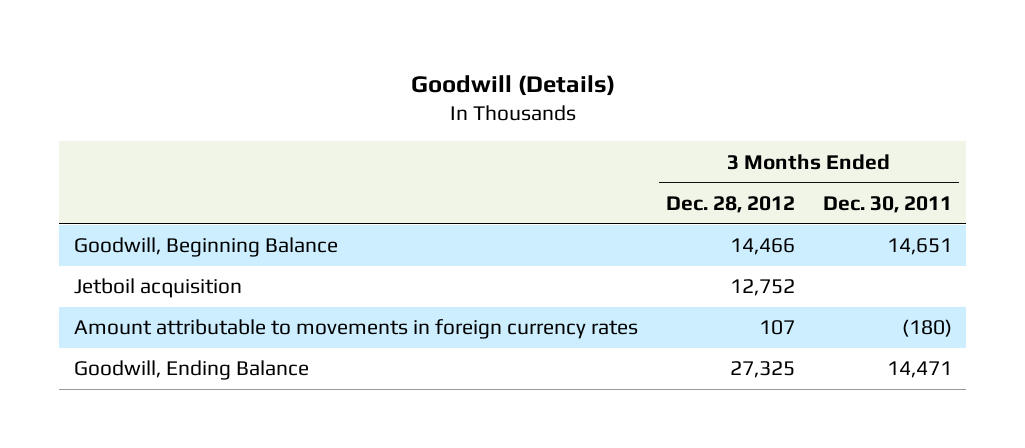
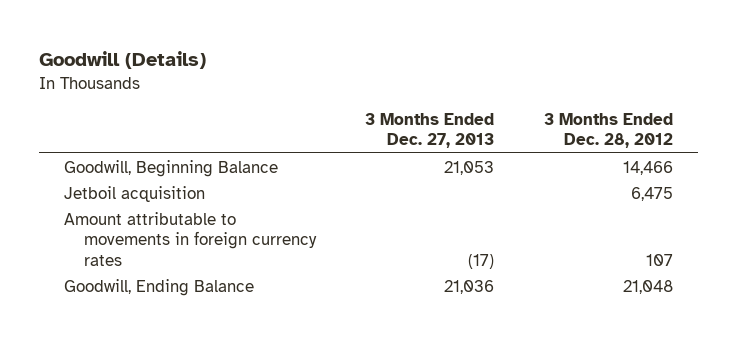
- | 3 Months Ended Dec. 28, 2012 | 3 Months Ended Dec. 30, 2011
+ | 3 Months Ended Dec. 27, 2013 | 3 Months Ended Dec. 28, 2012
- Jetboil acquisition | 12,752 |
+ Jetboil acquisition | | 6,475
- Goodwill, Ending Balance | 27,325 | 14,471
+ Goodwill, Ending Balance | 21,036 | 21,048

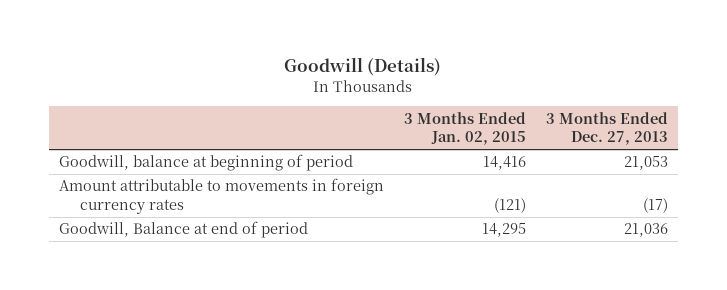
- | 3 Months Ended Dec. 27, 2013 | 3 Months Ended Dec. 28, 2012
+ | 3 Months Ended Jan. 02, 2015 | 3 Months Ended Dec. 27, 2013
- Goodwill, Beginning Balance | 21,053 | 14,466
- Jetboil acquisition | | 6,475
+ Goodwill, balance at beginning of period | 14,416 | 21,053
- Goodwill, Ending Balance | 21,036 | 21,048
+ Goodwill, Balance at end of period | 14,295 | 21,036

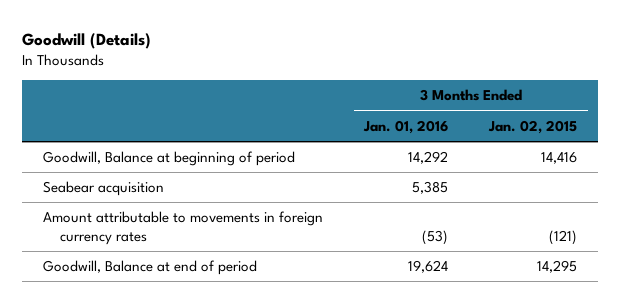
- | 3 Months Ended Jan. 02, 2015 | 3 Months Ended Dec. 27, 2013
+ | 3 Months Ended Jan. 01, 2016 | 3 Months Ended Jan. 02, 2015
- Goodwill, balance at beginning of period | 14,416 | 21,053
+ Goodwill, Balance at beginning of period | 14,292 | 14,416
+ Seabear acquisition | 5,385 |

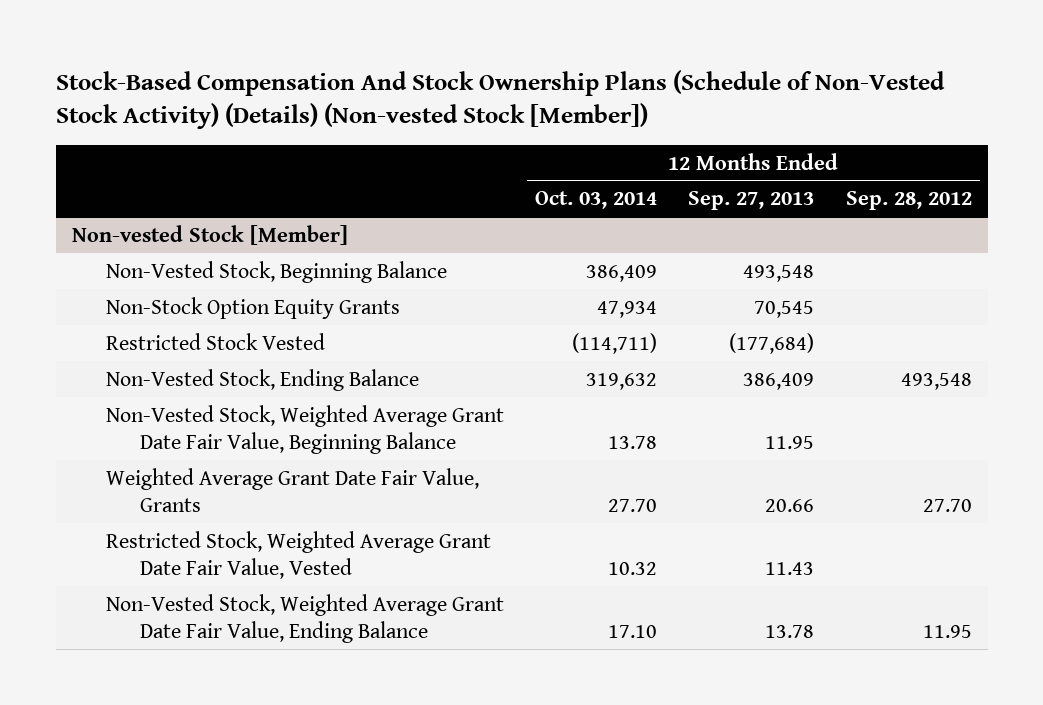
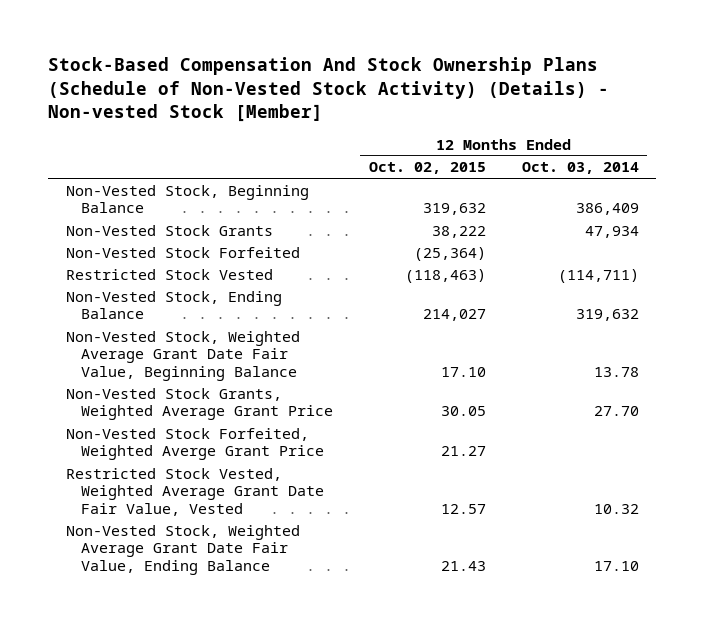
- Stock-Based Compensation And Stock Ownership Plans (Schedule of Non-Vested Stock Activity) (Details) (Non-vested Stock [Member])
+ Stock-Based Compensation And Stock Ownership Plans (Schedule of Non-Vested Stock Activity) (Details) - Non-vested Stock [Member]
- | 12 Months Ended Oct. 03, 2014 | 12 Months Ended Sep. 27, 2013 | 12 Months Ended Sep. 28, 2012
+ | 12 Months Ended Oct. 02, 2015 | 12 Months Ended Oct. 03, 2014
- Non-vested Stock [Member]
- Non-Stock Option Equity Grants | 47,934 | 70,545 |
+ Non-Vested Stock Grants | 38,222 | 47,934
+ Non-Vested Stock Forfeited | (25,364) |
- Weighted Average Grant Date Fair Value, Grants | 27.70 | 20.66 | 27.70
- Restricted Stock, Weighted Average Grant Date Fair Value, Vested | 10.32 | 11.43 |
+ Non-Vested Stock Grants, Weighted Average Grant Price | 30.05 | 27.70
+ Non-Vested Stock Forfeited, Weighted Averge Grant Price | 21.27 |
+ Restricted Stock Vested, Weighted Average Grant Date Fair Value, Vested | 12.57 | 10.32

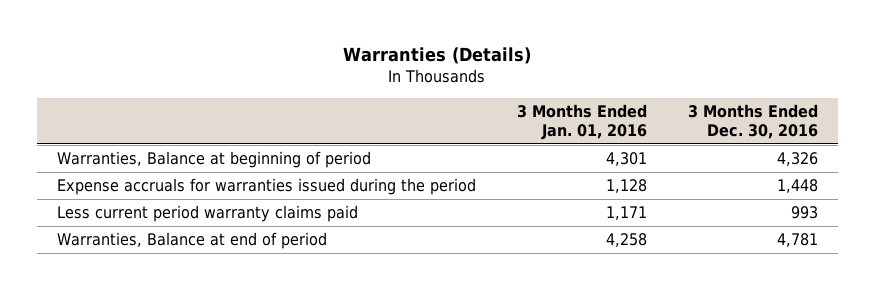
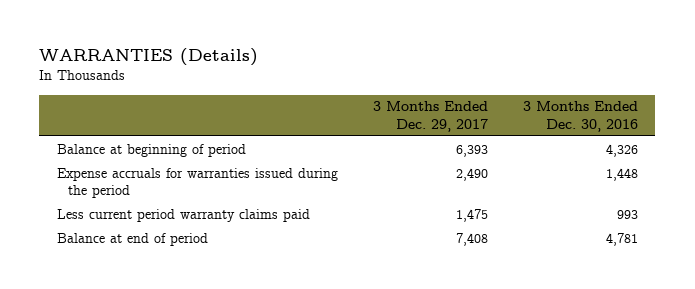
- Warranties (Details)
+ WARRANTIES (Details)
- | 3 Months Ended Jan. 01, 2016 | 3 Months Ended Dec. 30, 2016
+ | 3 Months Ended Dec. 29, 2017 | 3 Months Ended Dec. 30, 2016
- Warranties, Balance at beginning of period | 4,301 | 4,326
+ Balance at beginning of period | 6,393 | 4,326
- Warranties, Balance at end of period | 4,258 | 4,781
+ Balance at end of period | 7,408 | 4,781

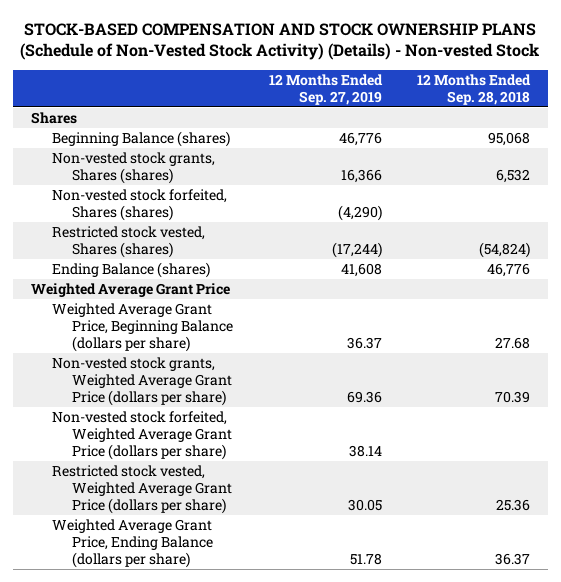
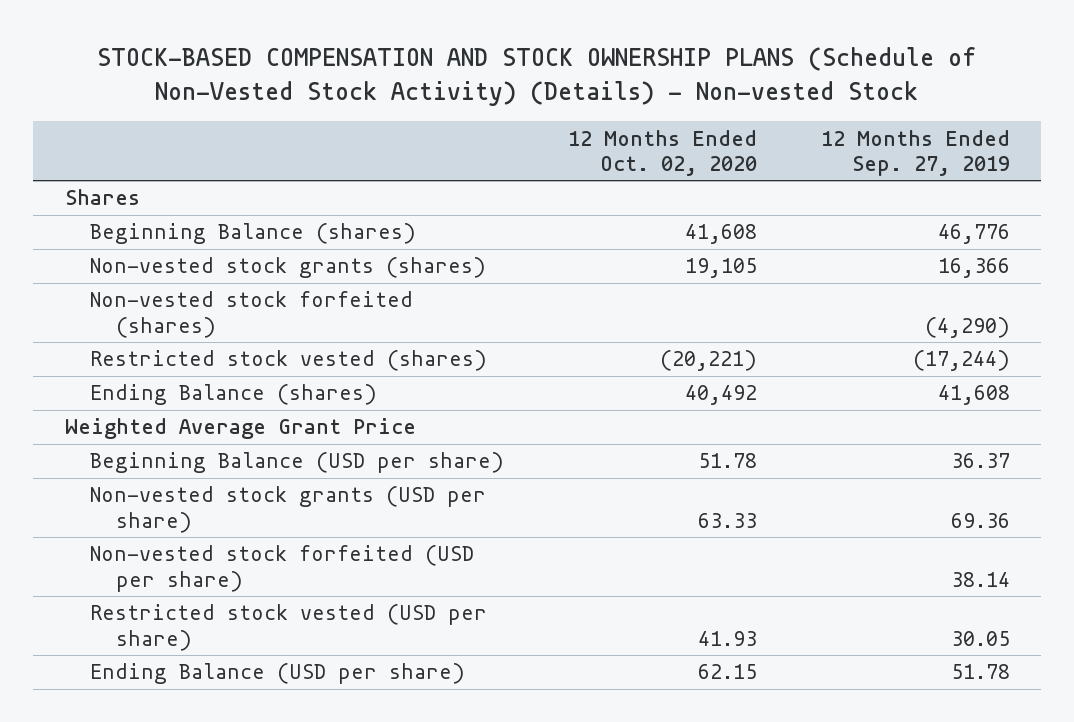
- | 12 Months Ended Sep. 27, 2019 | 12 Months Ended Sep. 28, 2018
+ | 12 Months Ended Oct. 02, 2020 | 12 Months Ended Sep. 27, 2019
- Non-vested stock grants, Shares (shares) | 16,366 | 6,532
- Non-vested stock forfeited, Shares (shares) | (4,290) |
- Restricted stock vested, Shares (shares) | (17,244) | (54,824)
+ Non-vested stock grants (shares) | 19,105 | 16,366
+ Non-vested stock forfeited (shares) | | (4,290)
+ Restricted stock vested (shares) | (20,221) | (17,244)
- Weighted Average Grant Price, Beginning Balance (dollars per share) | 36.37 | 27.68
- Non-vested stock grants, Weighted Average Grant Price (dollars per share) | 69.36 | 70.39
- Non-vested stock forfeited, Weighted Average Grant Price (dollars per share) | 38.14 |
- Restricted stock vested, Weighted Average Grant Price (dollars per share) | 30.05 | 25.36
- Weighted Average Grant Price, Ending Balance (dollars per share) | 51.78 | 36.37
+ Beginning Balance (USD per share) | 51.78 | 36.37
+ Non-vested stock grants (USD per share) | 63.33 | 69.36
+ Non-vested stock forfeited (USD per share) | | 38.14
+ Restricted stock vested (USD per share) | 41.93 | 30.05
+ Ending Balance (USD per share) | 62.15 | 51.78

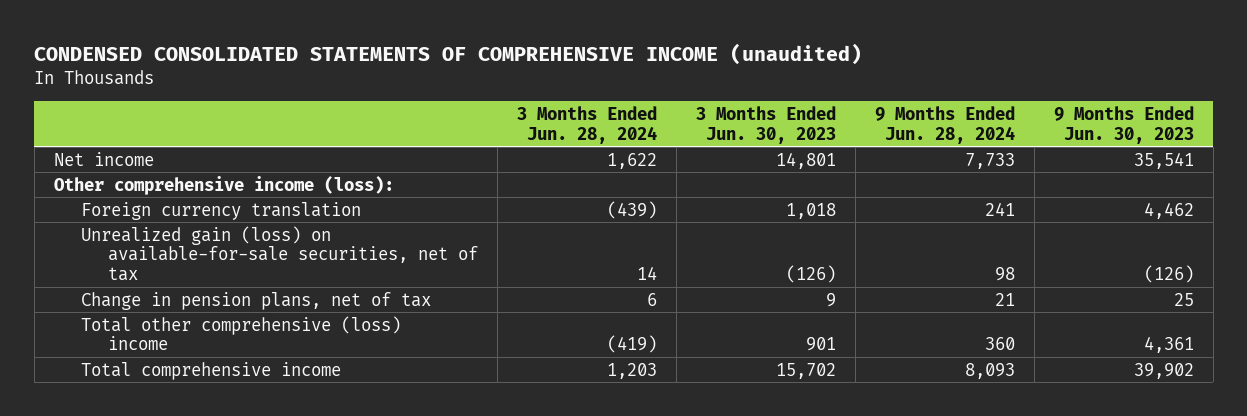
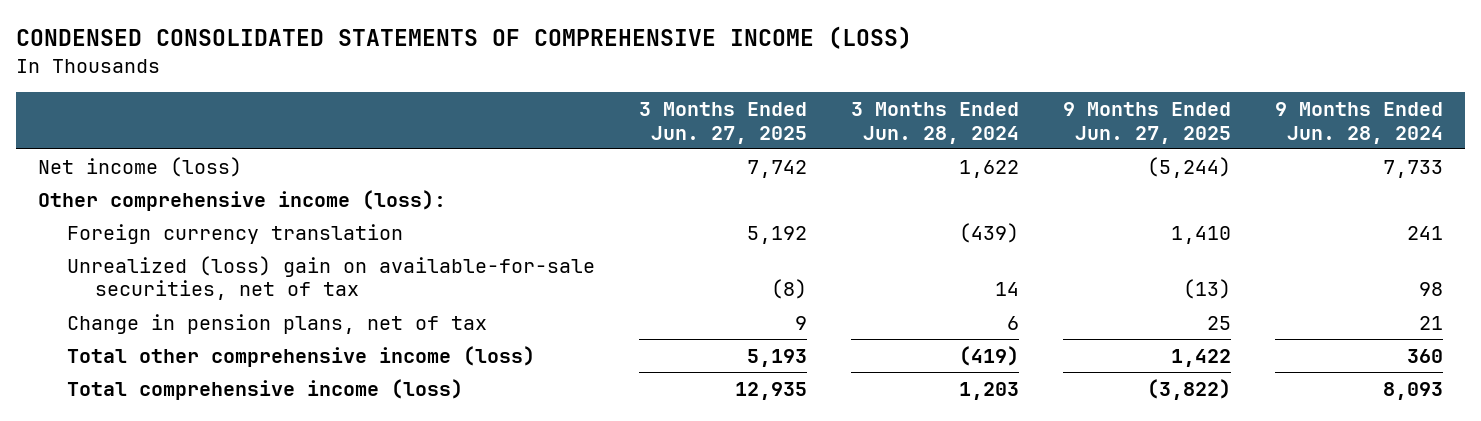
- CONDENSED CONSOLIDATED STATEMENTS OF COMPREHENSIVE INCOME (unaudited)
+ CONDENSED CONSOLIDATED STATEMENTS OF COMPREHENSIVE INCOME (LOSS)
- | 3 Months Ended Jun. 28, 2024 | 3 Months Ended Jun. 30, 2023 | 9 Months Ended Jun. 28, 2024 | 9 Months Ended Jun. 30, 2023
+ | 3 Months Ended Jun. 27, 2025 | 3 Months Ended Jun. 28, 2024 | 9 Months Ended Jun. 27, 2025 | 9 Months Ended Jun. 28, 2024
- Net income | 1,622 | 14,801 | 7,733 | 35,541
+ Net income (loss) | 7,742 | 1,622 | (5,244) | 7,733
- Unrealized gain (loss) on available-for-sale securities, net of tax | 14 | (126) | 98 | (126)
+ Unrealized (loss) gain on available-for-sale securities, net of tax | (8) | 14 | (13) | 98
- Total other comprehensive (loss) income | (419) | 901 | 360 | 4,361
- Total comprehensive income | 1,203 | 15,702 | 8,093 | 39,902
+ Total other comprehensive income (loss) | 5,193 | (419) | 1,422 | 360
+ Total comprehensive income (loss) | 12,935 | 1,203 | (3,822) | 8,093

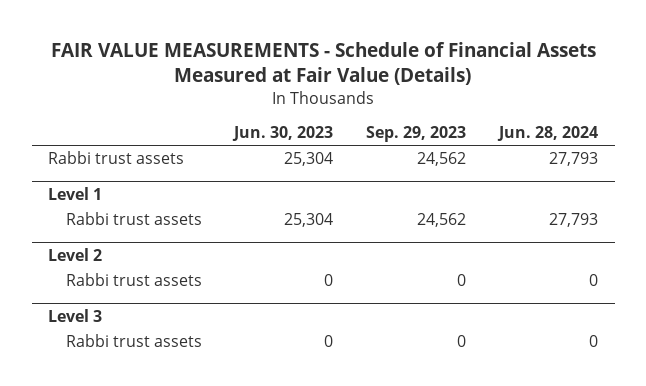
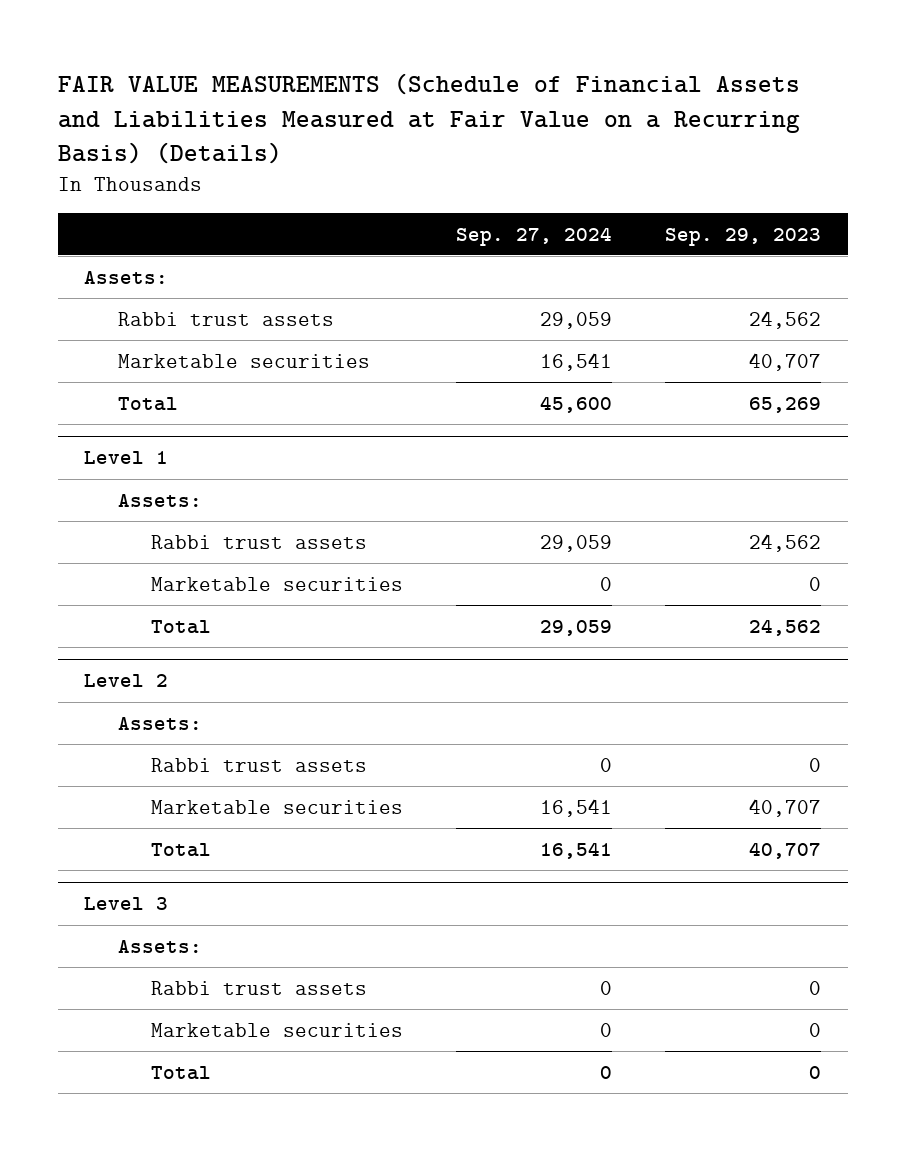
- FAIR VALUE MEASUREMENTS - Schedule of Financial Assets Measured at Fair Value (Details)
+ FAIR VALUE MEASUREMENTS (Schedule of Financial Assets and Liabilities Measured at Fair Value on a Recurring Basis) (Details)
- | Jun. 30, 2023 | Sep. 29, 2023 | Jun. 28, 2024
+ | Sep. 27, 2024 | Sep. 29, 2023
+ Assets:
+ Marketable securities | 16,541 | 40,707
+ Total | 45,600 | 65,269
@ Level 1
+ Assets:
+ Marketable securities | 0 | 0
+ Total | 29,059 | 24,562
@ Level 2
+ Assets:
+ Marketable securities | 16,541 | 40,707
+ Total | 16,541 | 40,707
@ Level 3
+ Assets:
+ Marketable securities | 0 | 0
+ Total | 0 | 0

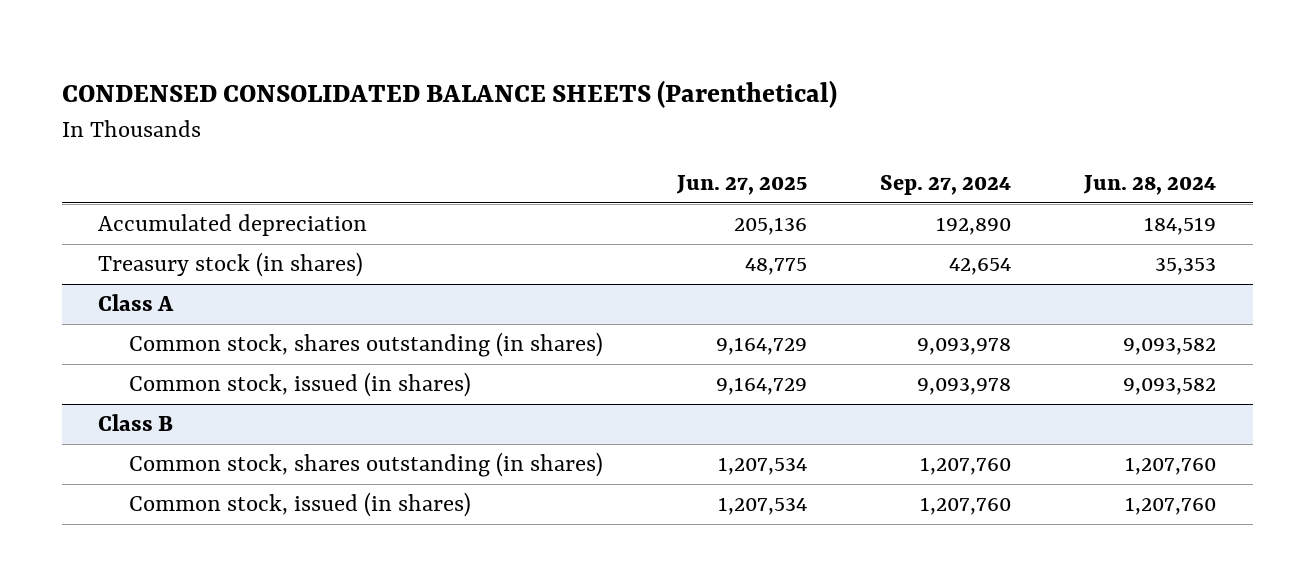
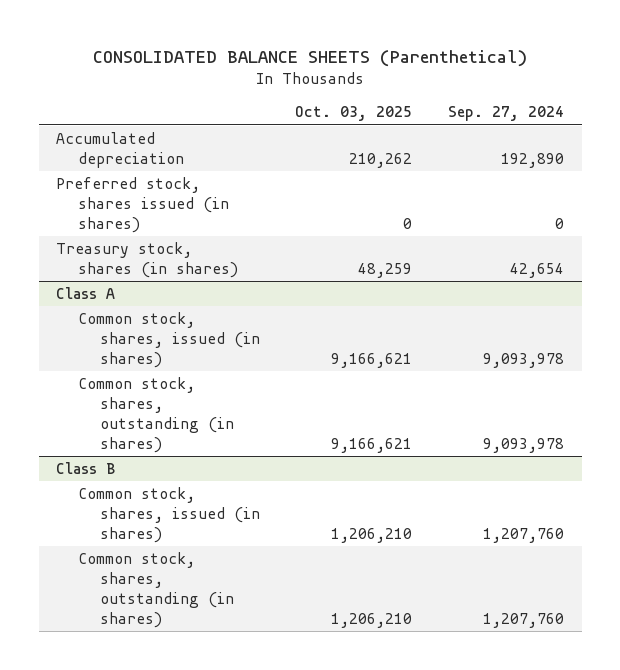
- CONDENSED CONSOLIDATED BALANCE SHEETS (Parenthetical)
+ CONSOLIDATED BALANCE SHEETS (Parenthetical)
- | Jun. 27, 2025 | Sep. 27, 2024 | Jun. 28, 2024
+ | Oct. 03, 2025 | Sep. 27, 2024
- Treasury stock (in shares) | 48,775 | 42,654 | 35,353
+ Preferred stock, shares issued (in shares) | 0 | 0
+ Treasury stock, shares (in shares) | 48,259 | 42,654
@ Class A
- Common stock, shares outstanding (in shares) | 9,164,729 | 9,093,978 | 9,093,582
- Common stock, issued (in shares) | 9,164,729 | 9,093,978 | 9,093,582
+ Common stock, shares, issued (in shares) | 9,166,621 | 9,093,978
+ Common stock, shares, outstanding (in shares) | 9,166,621 | 9,093,978
@ Class B
- Common stock, shares outstanding (in shares) | 1,207,534 | 1,207,760 | 1,207,760
- Common stock, issued (in shares) | 1,207,534 | 1,207,760 | 1,207,760
+ Common stock, shares, issued (in shares) | 1,206,210 | 1,207,760
+ Common stock, shares, outstanding (in shares) | 1,206,210 | 1,207,760

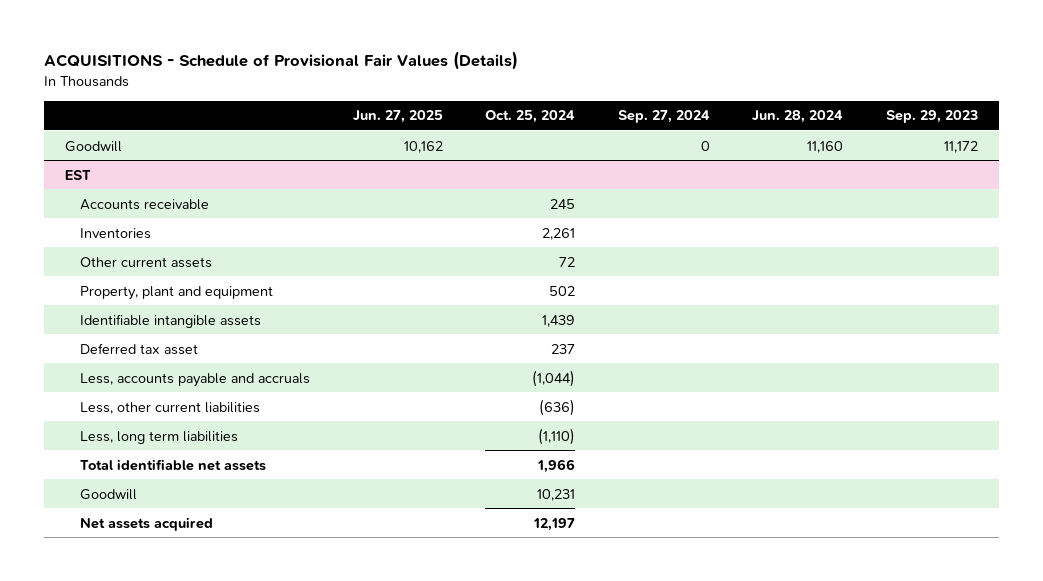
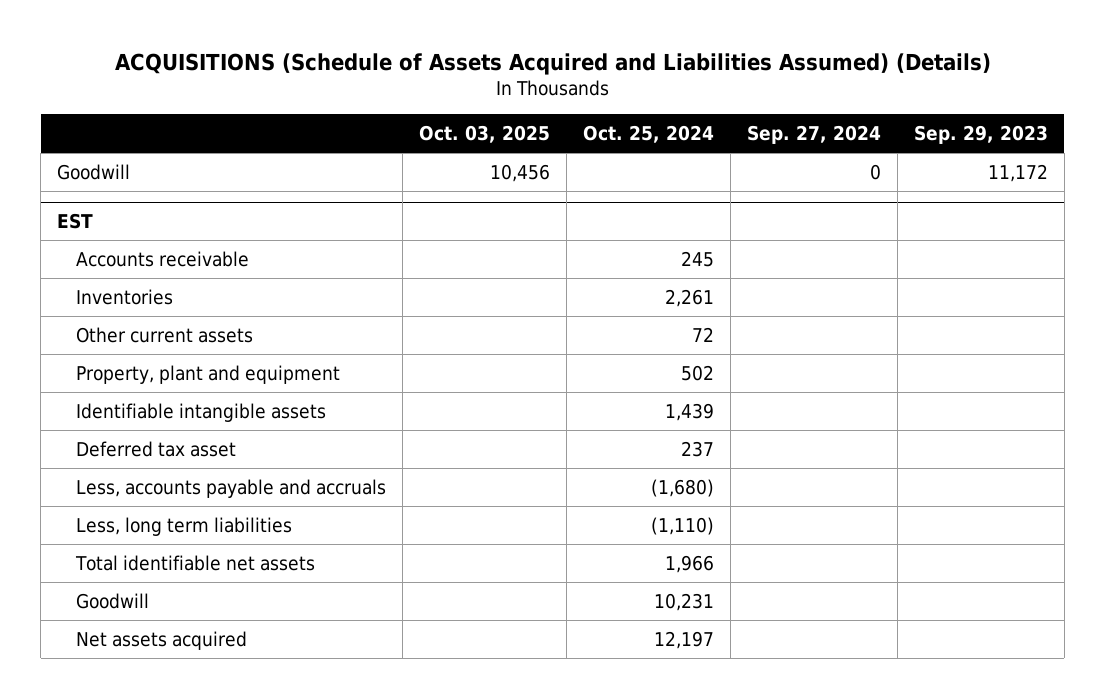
- ACQUISITIONS - Schedule of Provisional Fair Values (Details)
+ ACQUISITIONS (Schedule of Assets Acquired and Liabilities Assumed) (Details)
- | Jun. 27, 2025 | Oct. 25, 2024 | Sep. 27, 2024 | Jun. 28, 2024 | Sep. 29, 2023
+ | Oct. 03, 2025 | Oct. 25, 2024 | Sep. 27, 2024 | Sep. 29, 2023
@ EST
- Less, accounts payable and accruals | | (1,044) | | |
- Less, other current liabilities | | (636) | | |
+ Less, accounts payable and accruals | | (1,680) | |

